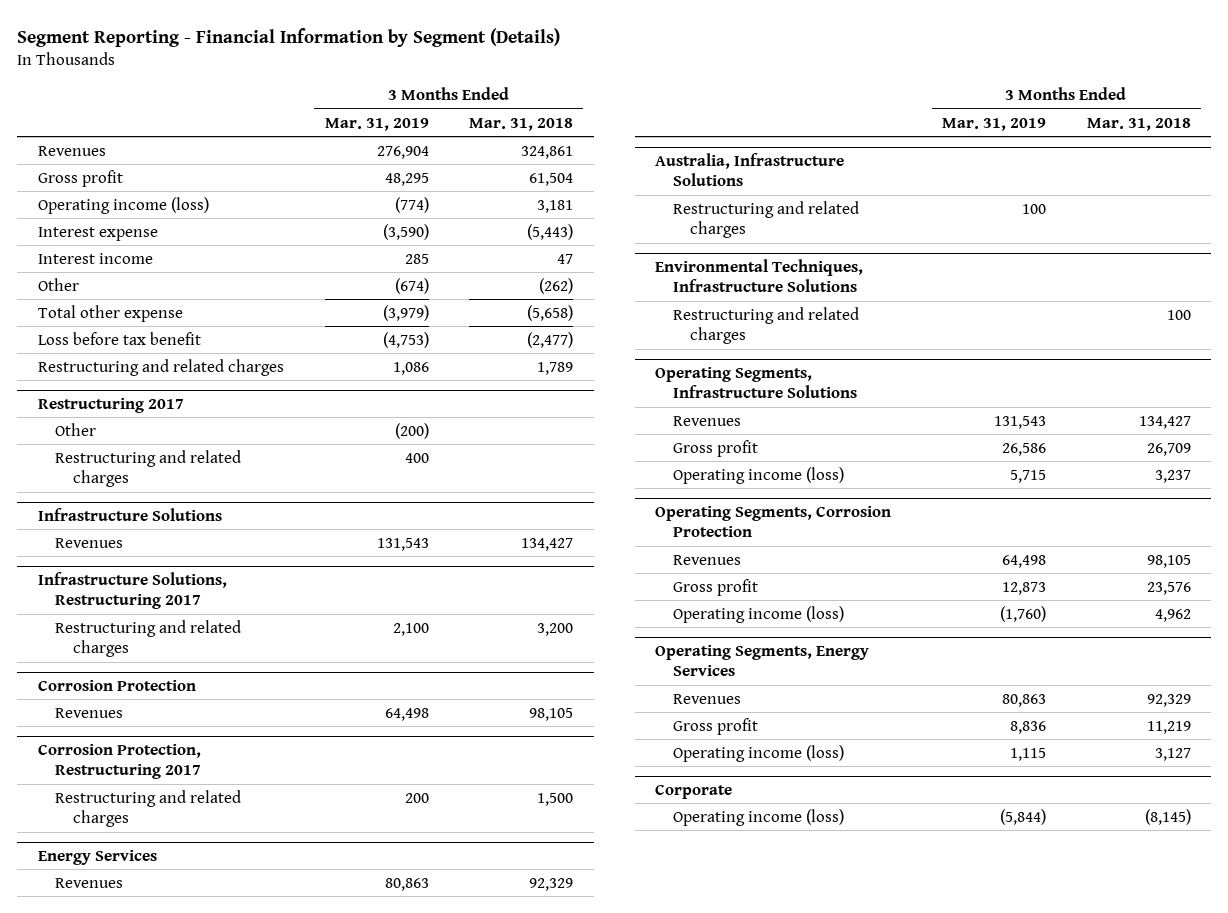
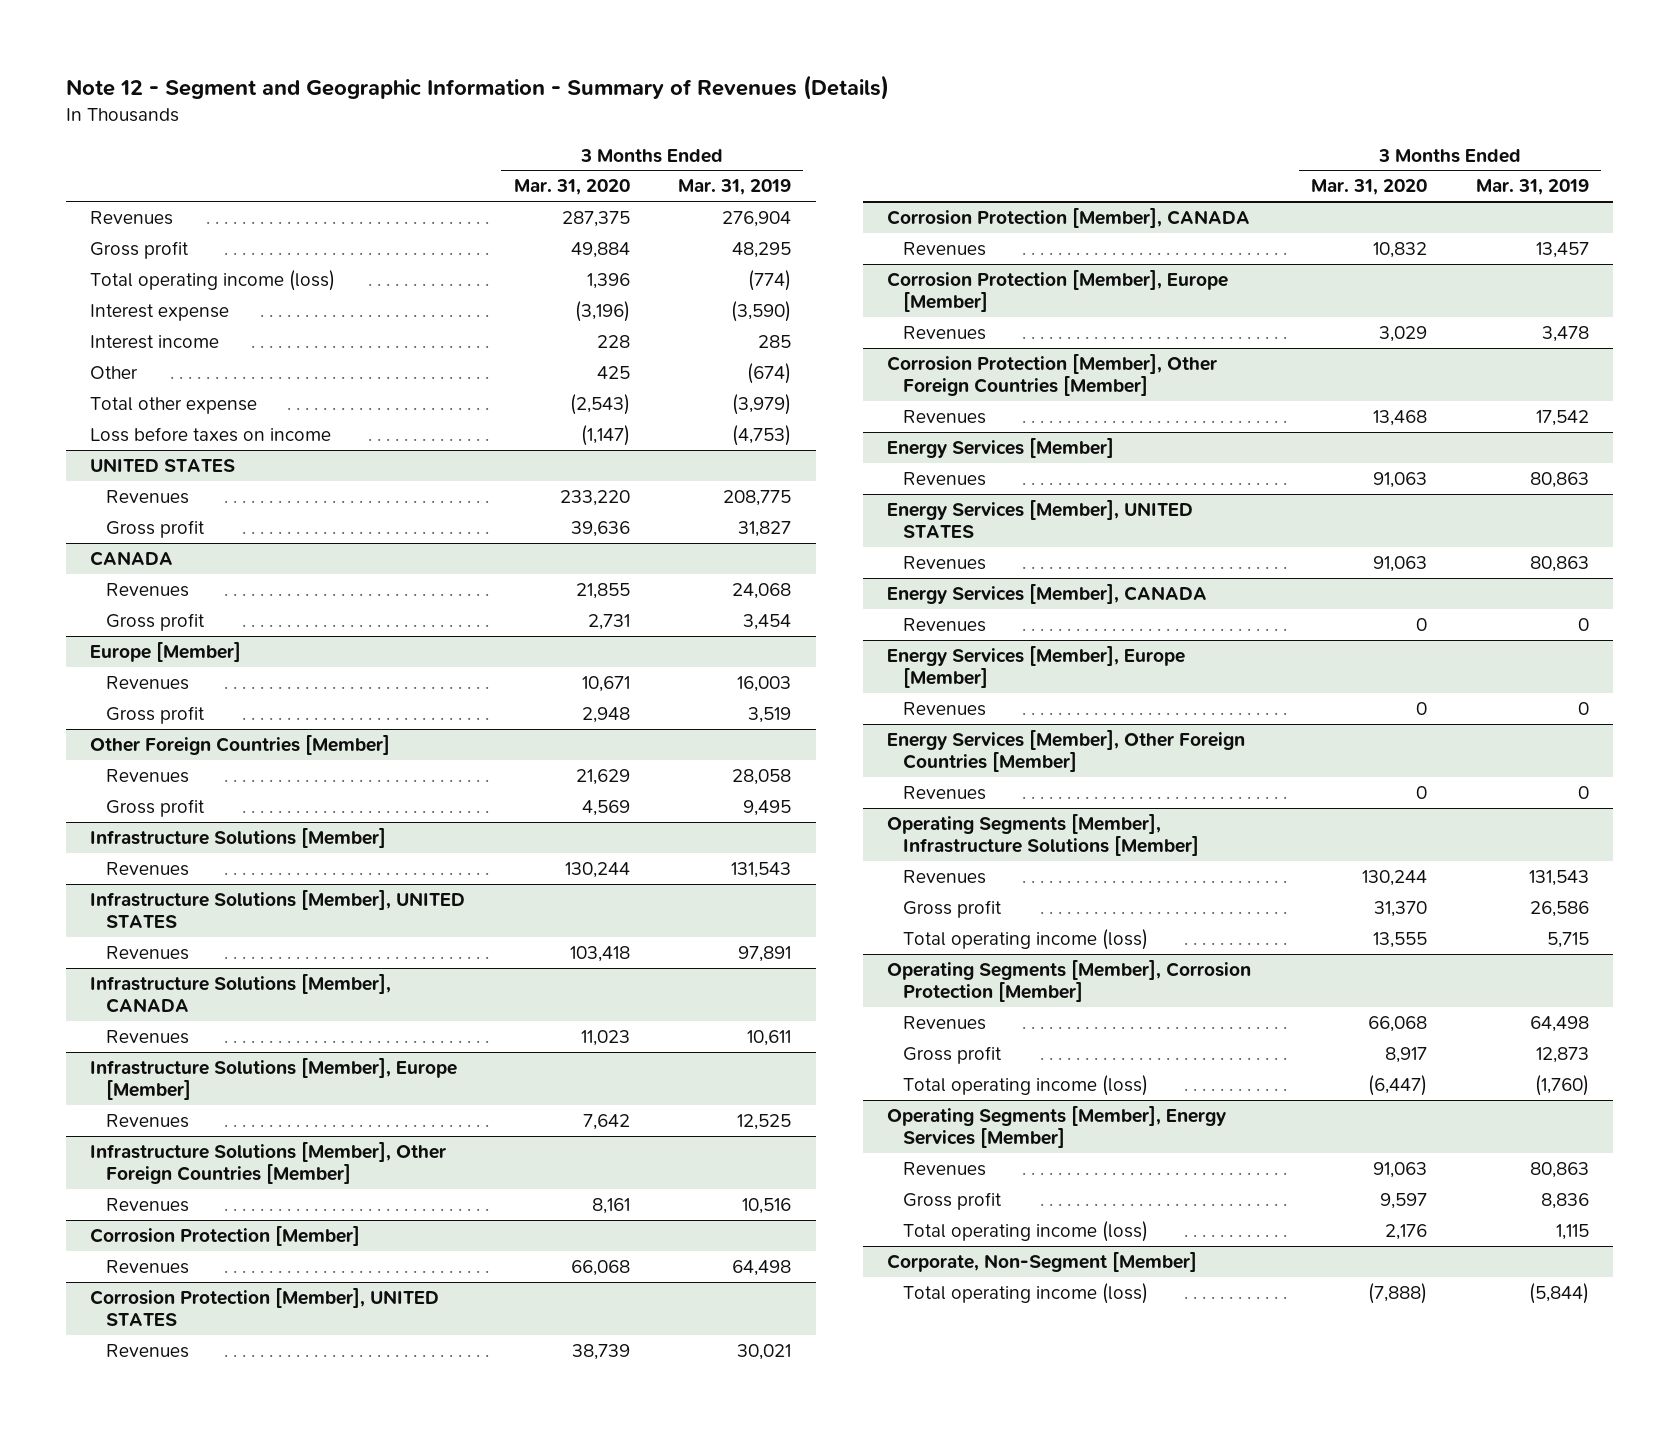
- Segment Reporting - Financial Information by Segment (Details)
+ Note 12 - Segment and Geographic Information - Summary of Revenues (Details)
- | 3 Months Ended Mar. 31, 2019 | 3 Months Ended Mar. 31, 2018
+ | 3 Months Ended Mar. 31, 2020 | 3 Months Ended Mar. 31, 2019
- Operating income (loss) | (774) | 3,181
+ Total operating income (loss) | 1,396 | (774)
- Loss before tax benefit | (4,753) | (2,477)
- Restructuring and related charges | 1,086 | 1,789
- Restructuring 2017
- Other | (200) |
- Restructuring and related charges | 400 |
- Infrastructure Solutions
+ Loss before taxes on income | (1,147) | (4,753)
+ UNITED STATES
+ Revenues | 233,220 | 208,775
+ Gross profit | 39,636 | 31,827
+ CANADA
+ Revenues | 21,855 | 24,068
+ Gross profit | 2,731 | 3,454
+ Europe [Member]
+ Revenues | 10,671 | 16,003
+ Gross profit | 2,948 | 3,519
+ Other Foreign Countries [Member]
+ Revenues | 21,629 | 28,058
+ Gross profit | 4,569 | 9,495
+ Infrastructure Solutions [Member]
- Infrastructure Solutions, Restructuring 2017
- Restructuring and related charges | 2,100 | 3,200
- Corrosion Protection
+ Infrastructure Solutions [Member], UNITED STATES
+ Revenues | 103,418 | 97,891
+ Infrastructure Solutions [Member], CANADA
+ Revenues | 11,023 | 10,611
+ Infrastructure Solutions [Member], Europe [Member]
+ Revenues | 7,642 | 12,525
+ Infrastructure Solutions [Member], Other Foreign Countries [Member]
+ Revenues | 8,161 | 10,516
+ Corrosion Protection [Member]
- Corrosion Protection, Restructuring 2017
- Restructuring and related charges | 200 | 1,500
- Energy Services
+ Corrosion Protection [Member], UNITED STATES
+ Revenues | 38,739 | 30,021
+ Corrosion Protection [Member], CANADA
+ Revenues | 10,832 | 13,457
+ Corrosion Protection [Member], Europe [Member]
+ Revenues | 3,029 | 3,478
+ Corrosion Protection [Member], Other Foreign Countries [Member]
+ Revenues | 13,468 | 17,542
+ Energy Services [Member]
- Australia, Infrastructure Solutions
- Restructuring and related charges | 100 |
- Environmental Techniques, Infrastructure Solutions
- Restructuring and related charges | | 100
- Operating Segments, Infrastructure Solutions
+ Energy Services [Member], UNITED STATES
+ Revenues | 91,063 | 80,863
+ Energy Services [Member], CANADA
+ Revenues | 0 | 0
+ Energy Services [Member], Europe [Member]
+ Revenues | 0 | 0
+ Energy Services [Member], Other Foreign Countries [Member]
+ Revenues | 0 | 0
+ Operating Segments [Member], Infrastructure Solutions [Member]
- Operating income (loss) | 5,715 | 3,237
- Operating Segments, Corrosion Protection
+ Total operating income (loss) | 13,555 | 5,715
+ Operating Segments [Member], Corrosion Protection [Member]
- Operating income (loss) | (1,760) | 4,962
- Operating Segments, Energy Services
+ Total operating income (loss) | (6,447) | (1,760)
+ Operating Segments [Member], Energy Services [Member]
- Operating income (loss) | 1,115 | 3,127
- Corporate
- Operating income (loss) | (5,844) | (8,145)
+ Total operating income (loss) | 2,176 | 1,115
+ Corporate, Non-Segment [Member]
+ Total operating income (loss) | (7,888) | (5,844)

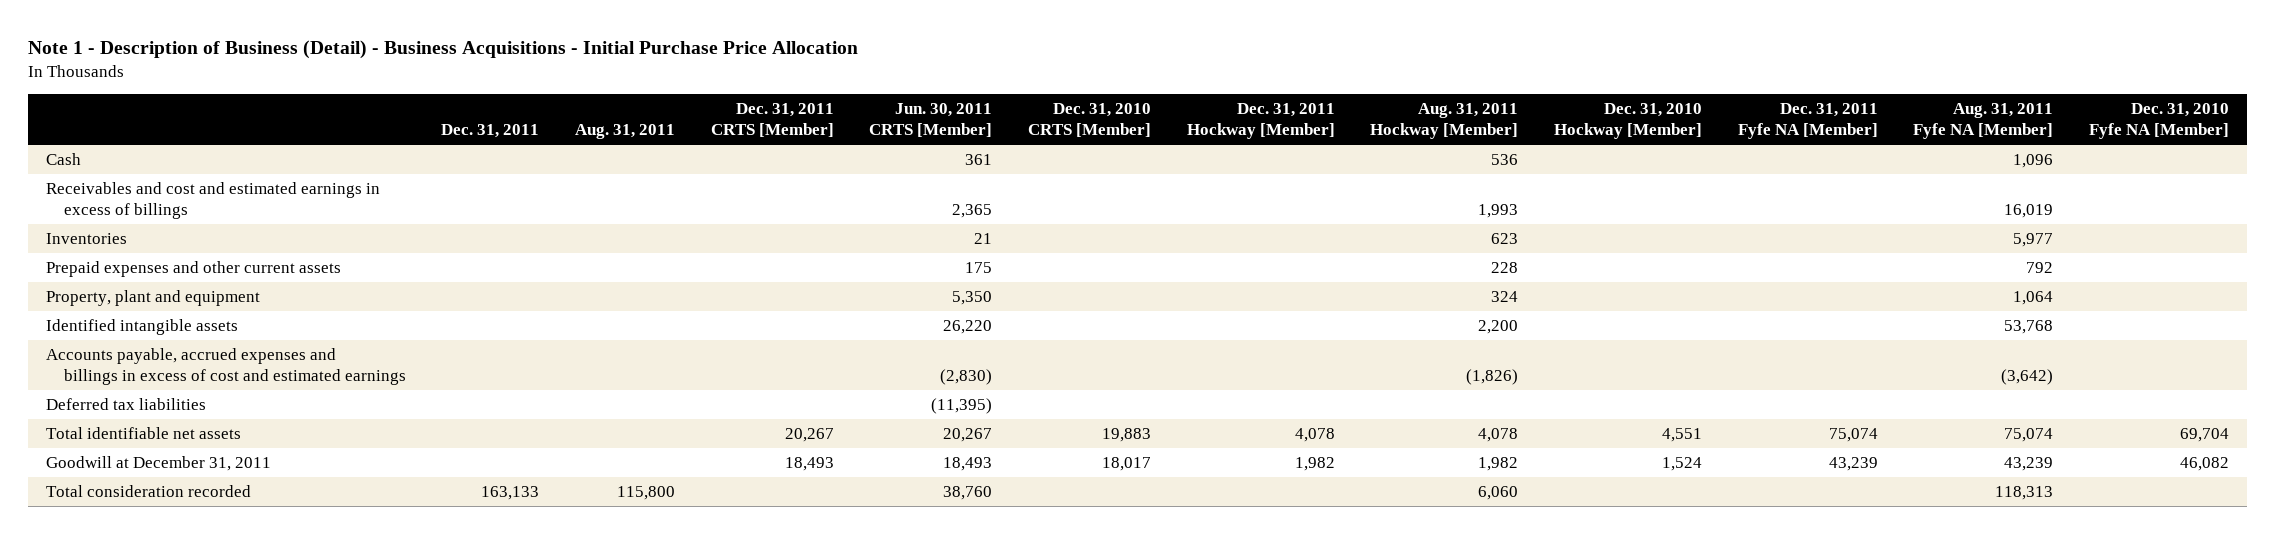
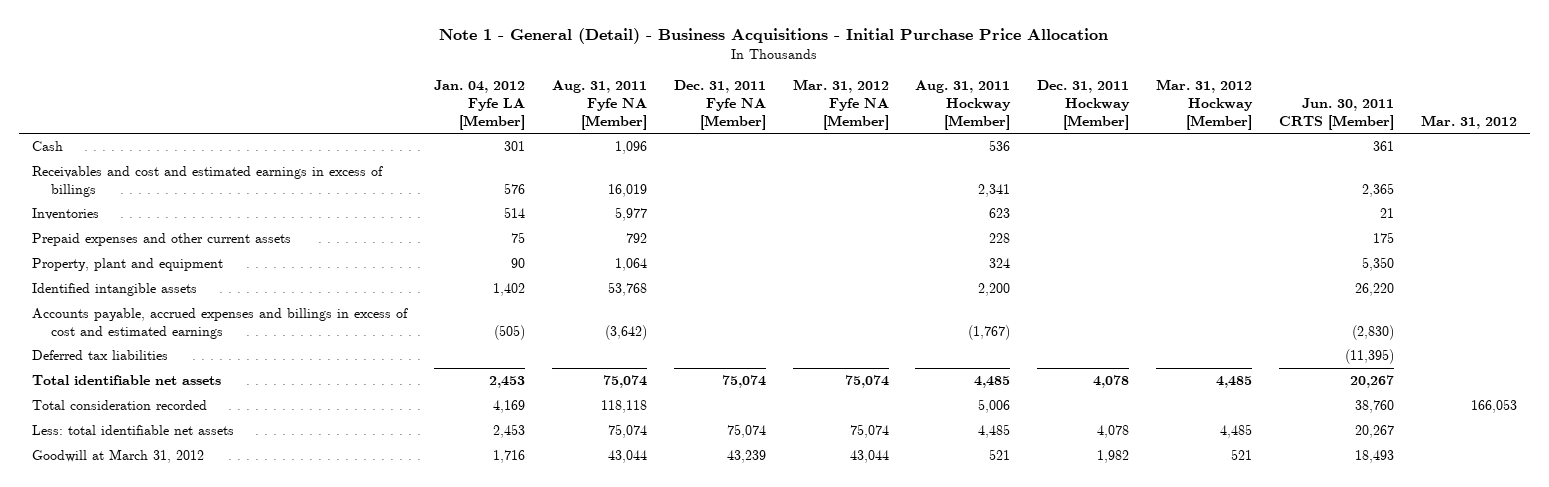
- Note 1 - Description of Business (Detail) - Business Acquisitions - Initial Purchase Price Allocation
+ Note 1 - General (Detail) - Business Acquisitions - Initial Purchase Price Allocation
- | Dec. 31, 2011 | Aug. 31, 2011 | Dec. 31, 2011 CRTS [Member] | Jun. 30, 2011 CRTS [Member] | Dec. 31, 2010 CRTS [Member] | Dec. 31, 2011 Hockway [Member] | Aug. 31, 2011 Hockway [Member] | Dec. 31, 2010 Hockway [Member] | Dec. 31, 2011 Fyfe NA [Member] | Aug. 31, 2011 Fyfe NA [Member] | Dec. 31, 2010 Fyfe NA [Member]
+ | Jan. 04, 2012 Fyfe LA [Member] | Aug. 31, 2011 Fyfe NA [Member] | Dec. 31, 2011 Fyfe NA [Member] | Mar. 31, 2012 Fyfe NA [Member] | Aug. 31, 2011 Hockway [Member] | Dec. 31, 2011 Hockway [Member] | Mar. 31, 2012 Hockway [Member] | Jun. 30, 2011 CRTS [Member] | Mar. 31, 2012
- Receivables and cost and estimated earnings in excess of billings | | | | 2,365 | | | 1,993 | | | 16,019 |
+ Receivables and cost and estimated earnings in excess of billings | 576 | 16,019 | | | 2,341 | | | 2,365 |
- Accounts payable, accrued expenses and billings in excess of cost and estimated earnings | | | | (2,830) | | | (1,826) | | | (3,642) |
+ Accounts payable, accrued expenses and billings in excess of cost and estimated earnings | (505) | (3,642) | | | (1,767) | | | (2,830) |
- Total identifiable net assets | | | 20,267 | 20,267 | 19,883 | 4,078 | 4,078 | 4,551 | 75,074 | 75,074 | 69,704
- Goodwill at December 31, 2011 | | | 18,493 | 18,493 | 18,017 | 1,982 | 1,982 | 1,524 | 43,239 | 43,239 | 46,082
- Total consideration recorded | 163,133 | 115,800 | | 38,760 | | | 6,060 | | | 118,313 |
+ Total identifiable net assets | 2,453 | 75,074 | 75,074 | 75,074 | 4,485 | 4,078 | 4,485 | 20,267 |
+ Total consideration recorded | 4,169 | 118,118 | | | 5,006 | | | 38,760 | 166,053
+ Less: total identifiable net assets | 2,453 | 75,074 | 75,074 | 75,074 | 4,485 | 4,078 | 4,485 | 20,267 |
+ Goodwill at March 31, 2012 | 1,716 | 43,044 | 43,239 | 43,044 | 521 | 1,982 | 521 | 18,493 |

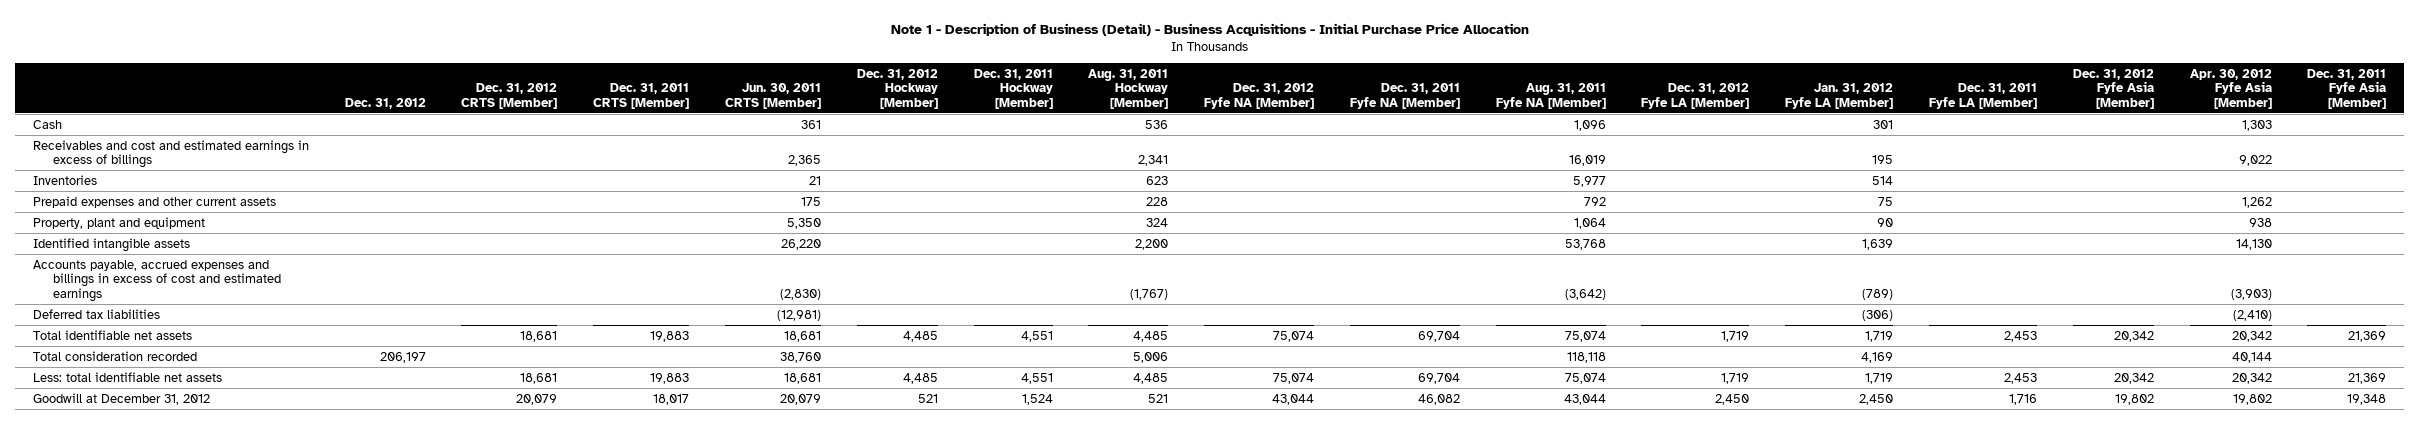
- Note 1 - General (Detail) - Business Acquisitions - Initial Purchase Price Allocation
+ Note 1 - Description of Business (Detail) - Business Acquisitions - Initial Purchase Price Allocation
- | Jan. 04, 2012 Fyfe LA [Member] | Aug. 31, 2011 Fyfe NA [Member] | Dec. 31, 2011 Fyfe NA [Member] | Mar. 31, 2012 Fyfe NA [Member] | Aug. 31, 2011 Hockway [Member] | Dec. 31, 2011 Hockway [Member] | Mar. 31, 2012 Hockway [Member] | Jun. 30, 2011 CRTS [Member] | Mar. 31, 2012
+ | Dec. 31, 2012 | Dec. 31, 2012 CRTS [Member] | Dec. 31, 2011 CRTS [Member] | Jun. 30, 2011 CRTS [Member] | Dec. 31, 2012 Hockway [Member] | Dec. 31, 2011 Hockway [Member] | Aug. 31, 2011 Hockway [Member] | Dec. 31, 2012 Fyfe NA [Member] | Dec. 31, 2011 Fyfe NA [Member] | Aug. 31, 2011 Fyfe NA [Member] | Dec. 31, 2012 Fyfe LA [Member] | Jan. 31, 2012 Fyfe LA [Member] | Dec. 31, 2011 Fyfe LA [Member] | Dec. 31, 2012 Fyfe Asia [Member] | Apr. 30, 2012 Fyfe Asia [Member] | Dec. 31, 2011 Fyfe Asia [Member]
- Deferred tax liabilities | | | | | | | | (11,395) |
- Total identifiable net assets | 2,453 | 75,074 | 75,074 | 75,074 | 4,485 | 4,078 | 4,485 | 20,267 |
+ Deferred tax liabilities | | | | (12,981) | | | | | | | | (306) | | | (2,410) |
+ Total identifiable net assets | | 18,681 | 19,883 | 18,681 | 4,485 | 4,551 | 4,485 | 75,074 | 69,704 | 75,074 | 1,719 | 1,719 | 2,453 | 20,342 | 20,342 | 21,369
- Less: total identifiable net assets | 2,453 | 75,074 | 75,074 | 75,074 | 4,485 | 4,078 | 4,485 | 20,267 |
- Goodwill at March 31, 2012 | 1,716 | 43,044 | 43,239 | 43,044 | 521 | 1,982 | 521 | 18,493 |
+ Less: total identifiable net assets | | 18,681 | 19,883 | 18,681 | 4,485 | 4,551 | 4,485 | 75,074 | 69,704 | 75,074 | 1,719 | 1,719 | 2,453 | 20,342 | 20,342 | 21,369
+ Goodwill at December 31, 2012 | | 20,079 | 18,017 | 20,079 | 521 | 1,524 | 521 | 43,044 | 46,082 | 43,044 | 2,450 | 2,450 | 1,716 | 19,802 | 19,802 | 19,348

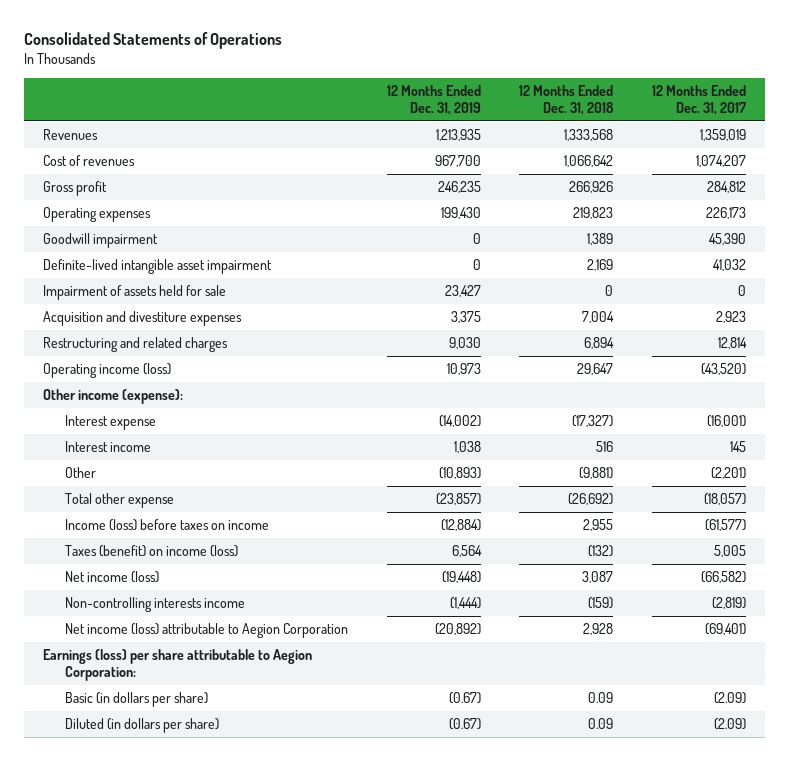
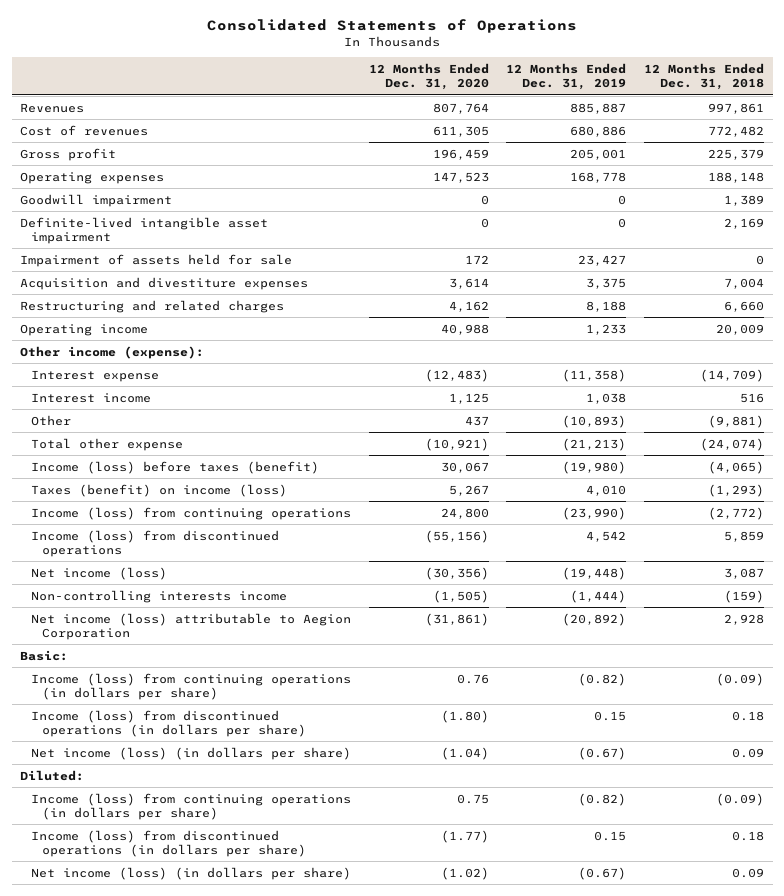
- | 12 Months Ended Dec. 31, 2019 | 12 Months Ended Dec. 31, 2018 | 12 Months Ended Dec. 31, 2017
+ | 12 Months Ended Dec. 31, 2020 | 12 Months Ended Dec. 31, 2019 | 12 Months Ended Dec. 31, 2018
- Revenues | 1,213,935 | 1,333,568 | 1,359,019
- Cost of revenues | 967,700 | 1,066,642 | 1,074,207
- Gross profit | 246,235 | 266,926 | 284,812
- Operating expenses | 199,430 | 219,823 | 226,173
+ Revenues | 807,764 | 885,887 | 997,861
+ Cost of revenues | 611,305 | 680,886 | 772,482
+ Gross profit | 196,459 | 205,001 | 225,379
+ Operating expenses | 147,523 | 168,778 | 188,148
- Restructuring and related charges | 9,030 | 6,894 | 12,814
- Operating income (loss) | 10,973 | 29,647 | (43,520)
+ Restructuring and related charges | 4,162 | 8,188 | 6,660
+ Operating income | 40,988 | 1,233 | 20,009
- Interest expense | (14,002) | (17,327) | (16,001)
+ Interest expense | (12,483) | (11,358) | (14,709)
- Total other expense | (23,857) | (26,692) | (18,057)
- Income (loss) before taxes on income | (12,884) | 2,955 | (61,577)
- Taxes (benefit) on income (loss) | 6,564 | (132) | 5,005
+ Total other expense | (10,921) | (21,213) | (24,074)
+ Income (loss) before taxes (benefit) | 30,067 | (19,980) | (4,065)
+ Taxes (benefit) on income (loss) | 5,267 | 4,010 | (1,293)
+ Income (loss) from continuing operations | 24,800 | (23,990) | (2,772)
+ Income (loss) from discontinued operations | (55,156) | 4,542 | 5,859
- Earnings (loss) per share attributable to Aegion Corporation:
- Basic (in dollars per share) | (0.67) | 0.09 | (2.09)
- Diluted (in dollars per share) | (0.67) | 0.09 | (2.09)
+ Basic:
+ Income (loss) from continuing operations (in dollars per share) | 0.76 | (0.82) | (0.09)
+ Income (loss) from discontinued operations (in dollars per share) | (1.80) | 0.15 | 0.18
+ Net income (loss) (in dollars per share) | (1.04) | (0.67) | 0.09
+ Diluted:
+ Income (loss) from continuing operations (in dollars per share) | 0.75 | (0.82) | (0.09)
+ Income (loss) from discontinued operations (in dollars per share) | (1.77) | 0.15 | 0.18
+ Net income (loss) (in dollars per share) | (1.02) | (0.67) | 0.09

